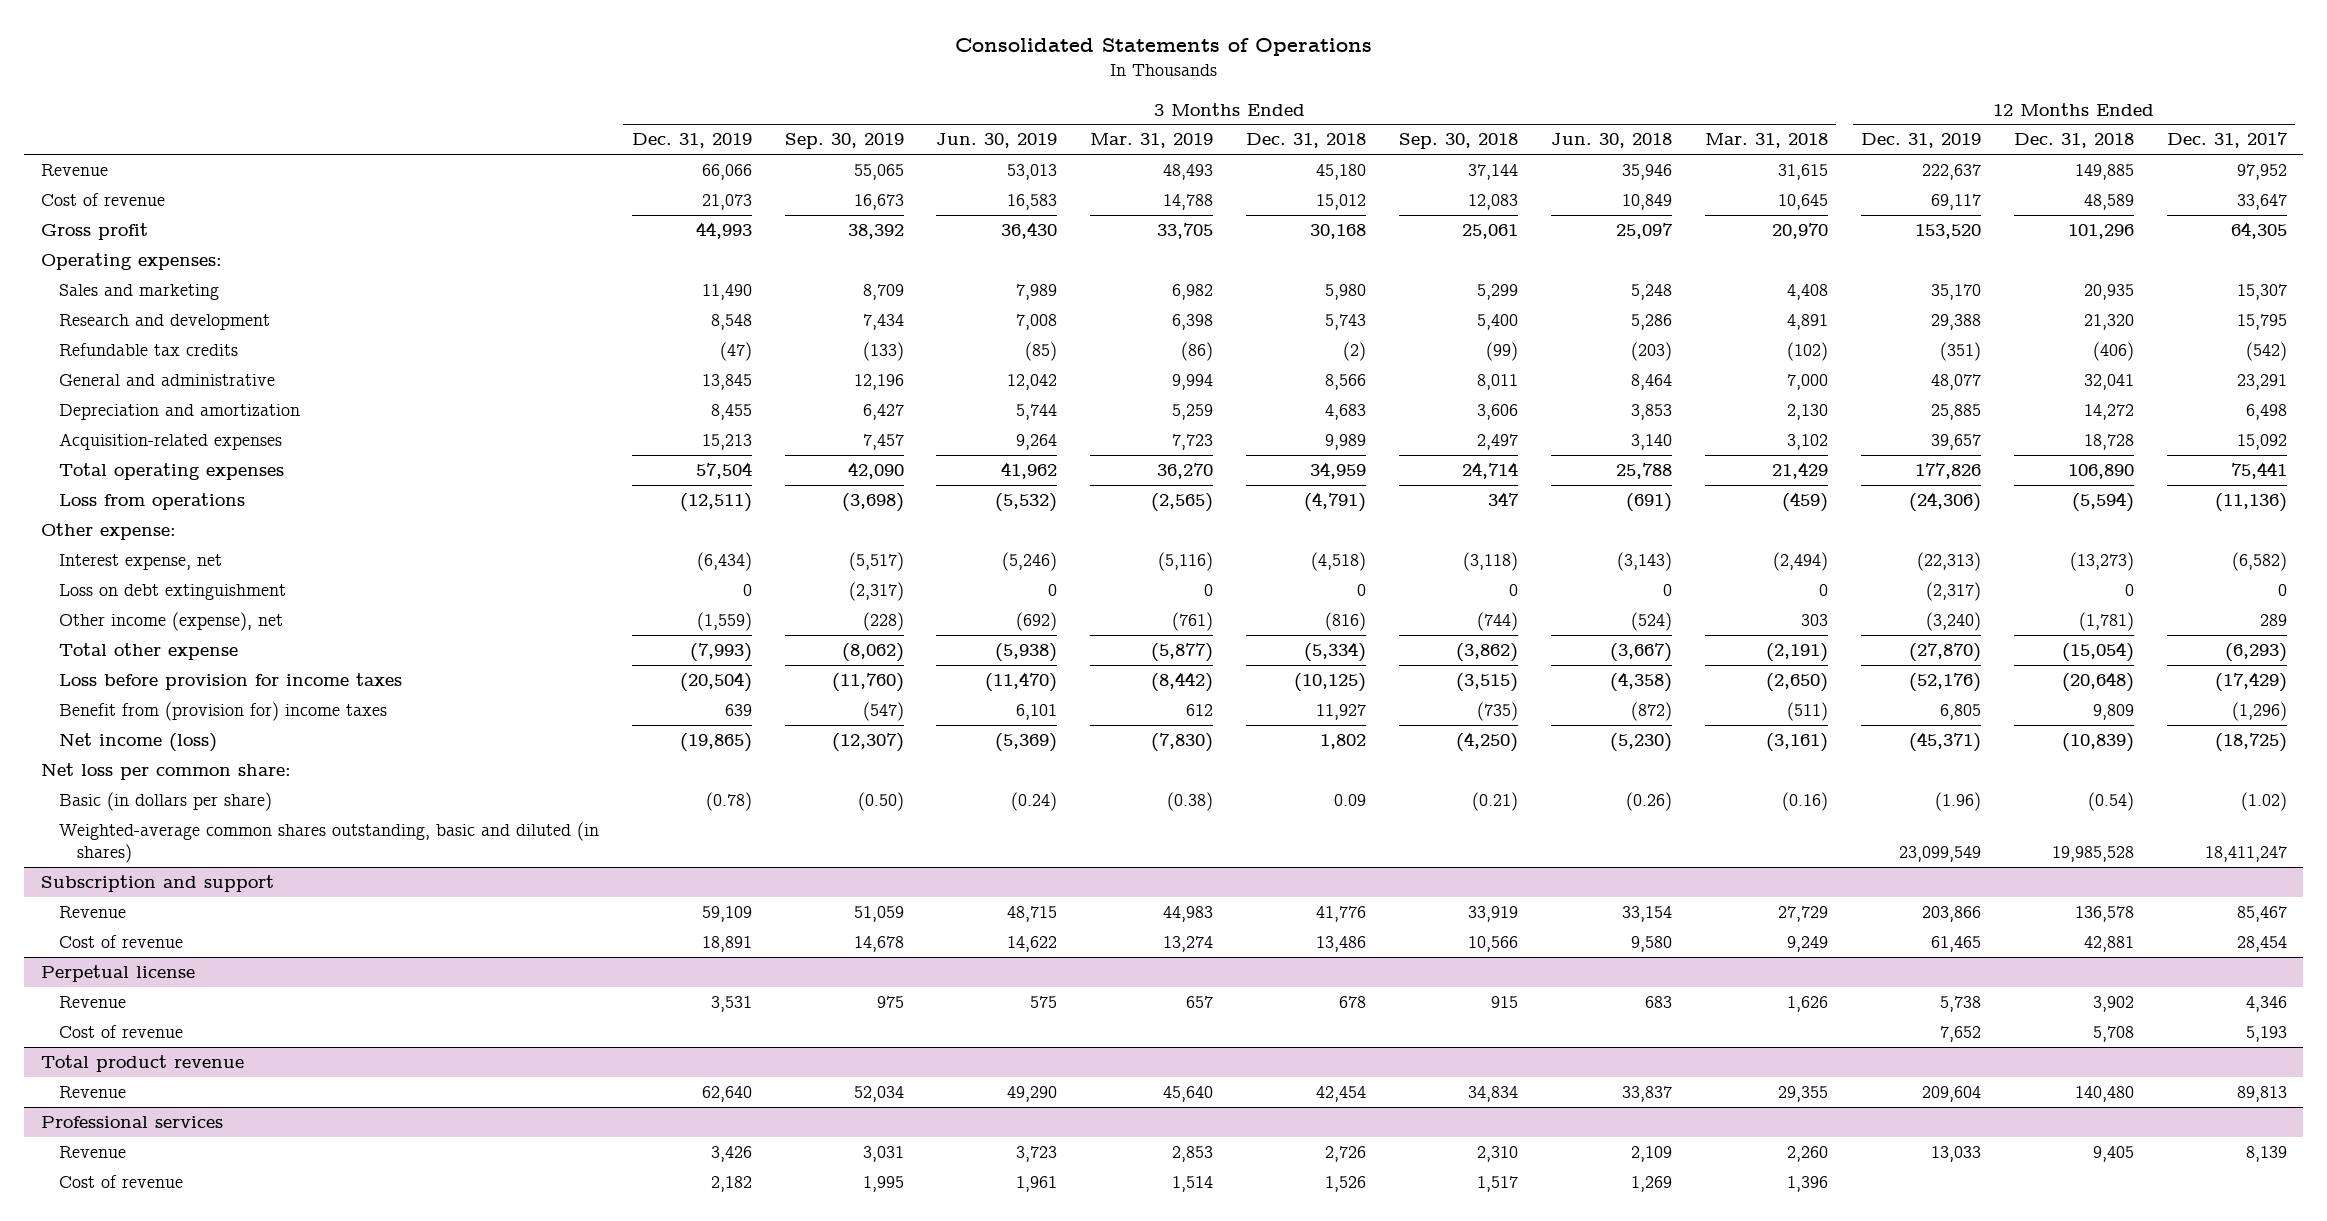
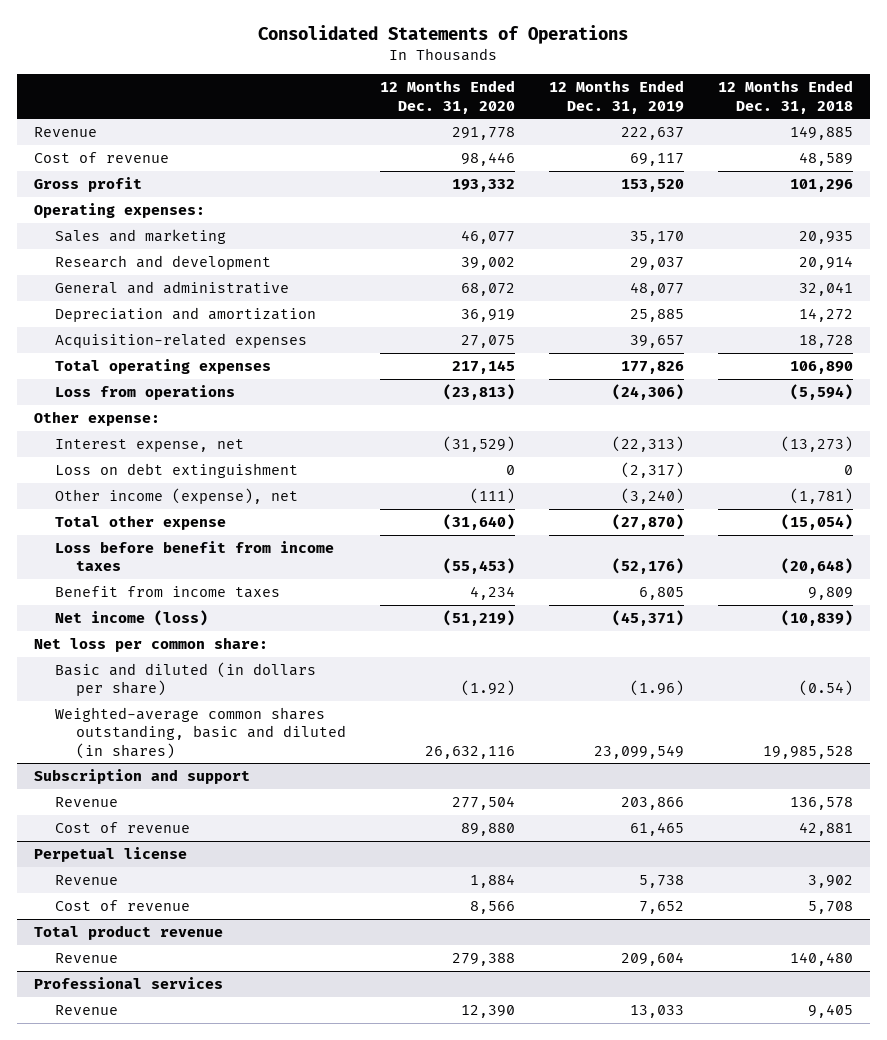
- | 3 Months Ended Dec. 31, 2019 | 3 Months Ended Sep. 30, 2019 | 3 Months Ended Jun. 30, 2019 | 3 Months Ended Mar. 31, 2019 | 3 Months Ended Dec. 31, 2018 | 3 Months Ended Sep. 30, 2018 | 3 Months Ended Jun. 30, 2018 | 3 Months Ended Mar. 31, 2018 | 12 Months Ended Dec. 31, 2019 | 12 Months Ended Dec. 31, 2018 | 12 Months Ended Dec. 31, 2017
+ | 12 Months Ended Dec. 31, 2020 | 12 Months Ended Dec. 31, 2019 | 12 Months Ended Dec. 31, 2018
- Research and development | 8,548 | 7,434 | 7,008 | 6,398 | 5,743 | 5,400 | 5,286 | 4,891 | 29,388 | 21,320 | 15,795
- Refundable tax credits | (47) | (133) | (85) | (86) | (2) | (99) | (203) | (102) | (351) | (406) | (542)
+ Research and development | 39,002 | 29,037 | 20,914
- Loss before provision for income taxes | (20,504) | (11,760) | (11,470) | (8,442) | (10,125) | (3,515) | (4,358) | (2,650) | (52,176) | (20,648) | (17,429)
- Benefit from (provision for) income taxes | 639 | (547) | 6,101 | 612 | 11,927 | (735) | (872) | (511) | 6,805 | 9,809 | (1,296)
+ Loss before benefit from income taxes | (55,453) | (52,176) | (20,648)
+ Benefit from income taxes | 4,234 | 6,805 | 9,809
- Basic (in dollars per share) | (0.78) | (0.50) | (0.24) | (0.38) | 0.09 | (0.21) | (0.26) | (0.16) | (1.96) | (0.54) | (1.02)
+ Basic and diluted (in dollars per share) | (1.92) | (1.96) | (0.54)
@ Professional services
- Cost of revenue | 2,182 | 1,995 | 1,961 | 1,514 | 1,526 | 1,517 | 1,269 | 1,396 | | |

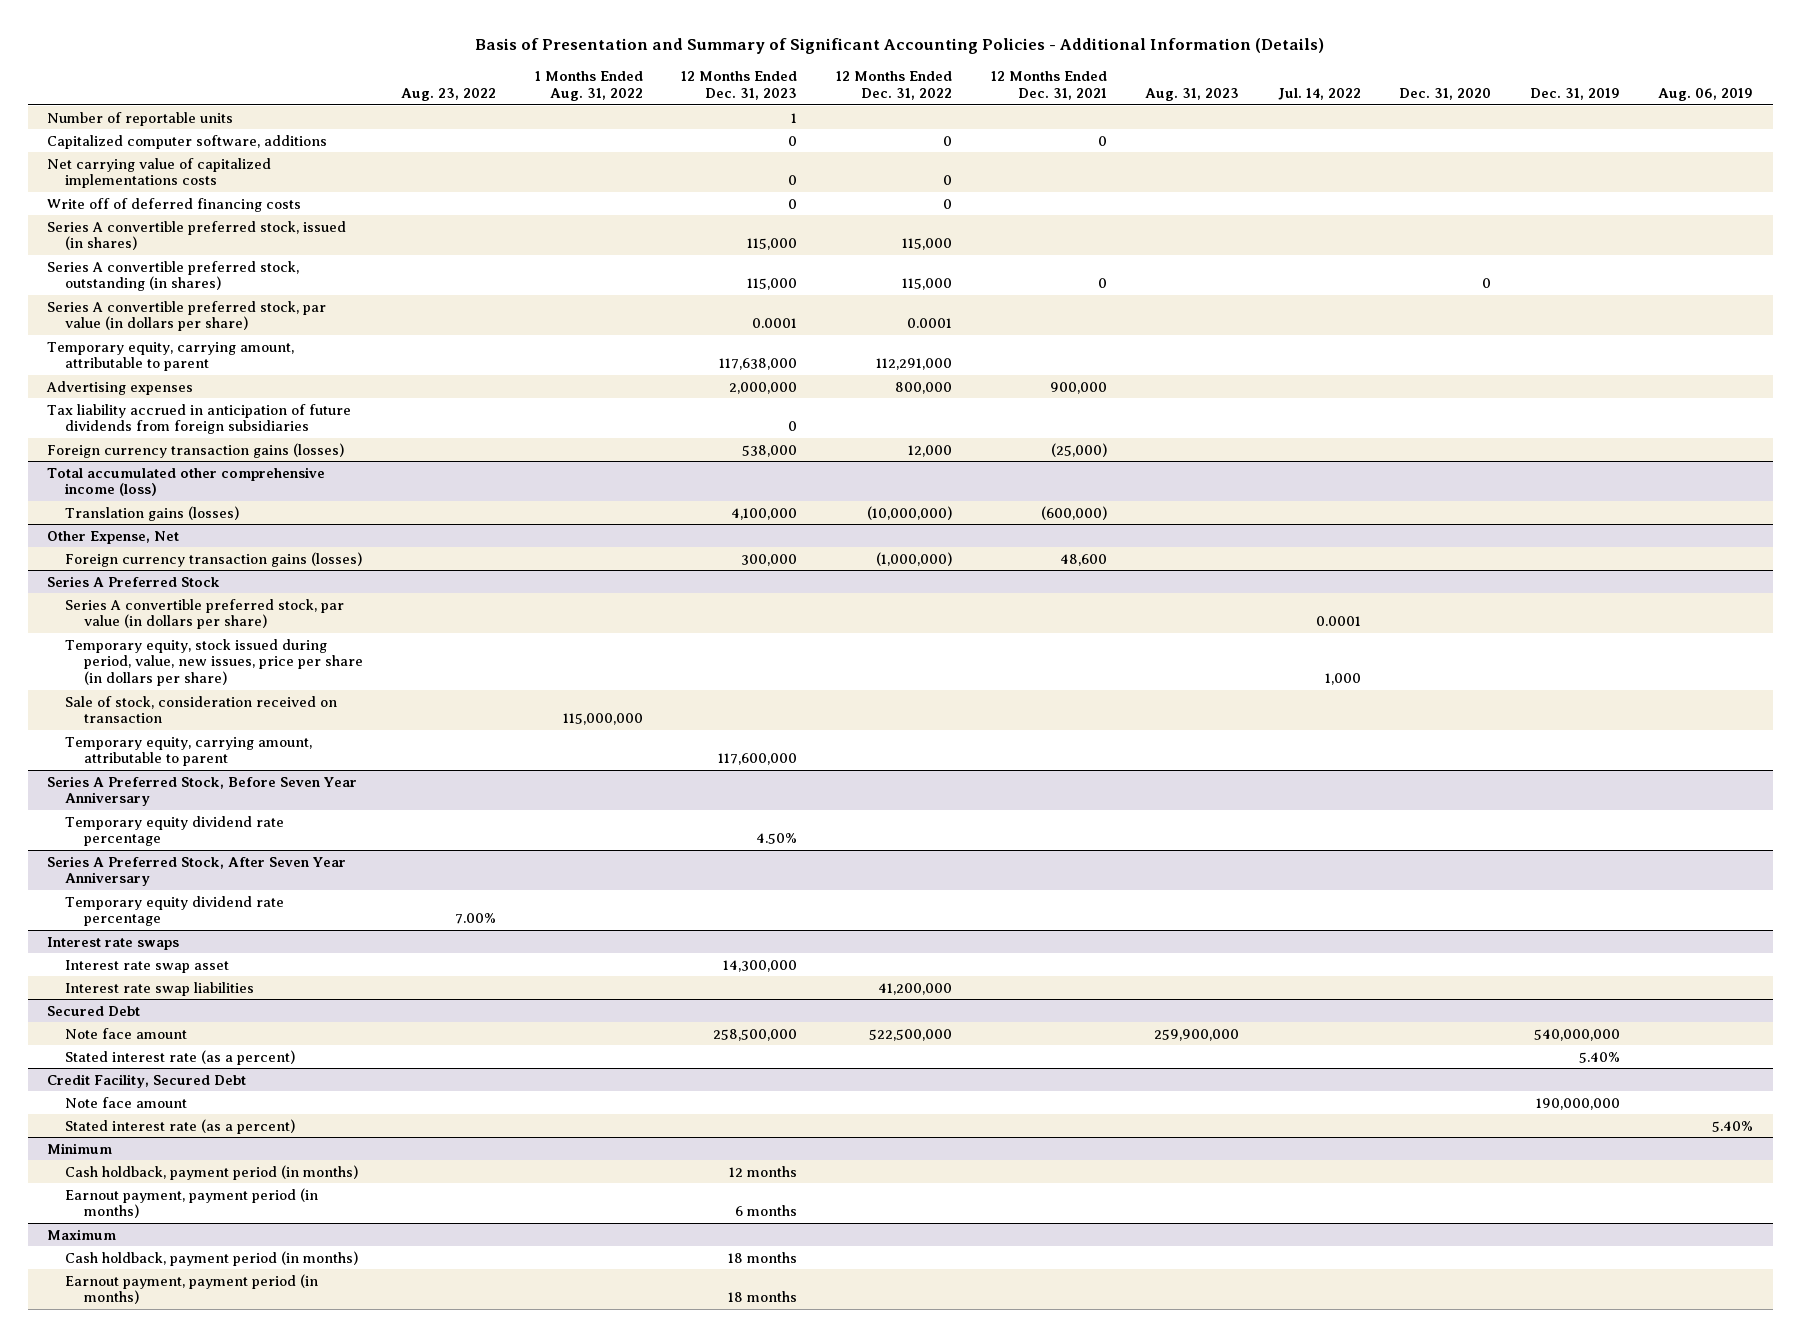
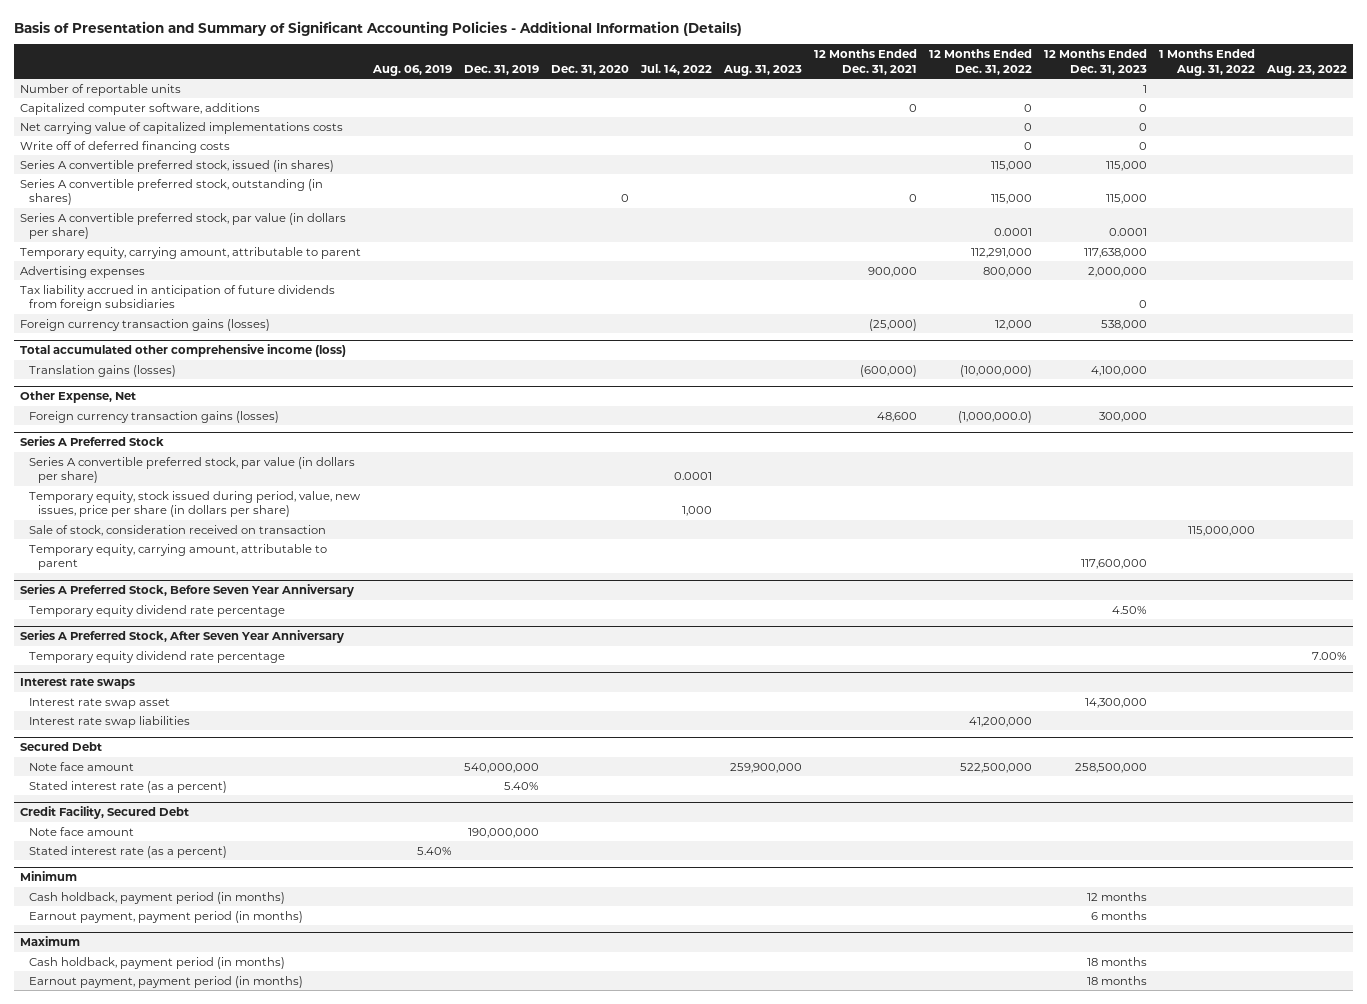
- | Aug. 23, 2022 | 1 Months Ended Aug. 31, 2022 | 12 Months Ended Dec. 31, 2023 | 12 Months Ended Dec. 31, 2022 | 12 Months Ended Dec. 31, 2021 | Aug. 31, 2023 | Jul. 14, 2022 | Dec. 31, 2020 | Dec. 31, 2019 | Aug. 06, 2019
+ | Aug. 06, 2019 | Dec. 31, 2019 | Dec. 31, 2020 | Jul. 14, 2022 | Aug. 31, 2023 | 12 Months Ended Dec. 31, 2021 | 12 Months Ended Dec. 31, 2022 | 12 Months Ended Dec. 31, 2023 | 1 Months Ended Aug. 31, 2022 | Aug. 23, 2022
@ Other Expense, Net
- Foreign currency transaction gains (losses) | | | 300,000 | (1,000,000) | 48,600 | | | | |
+ Foreign currency transaction gains (losses) | | | | | | 48,600 | (1,000,000.0) | 300,000 | |

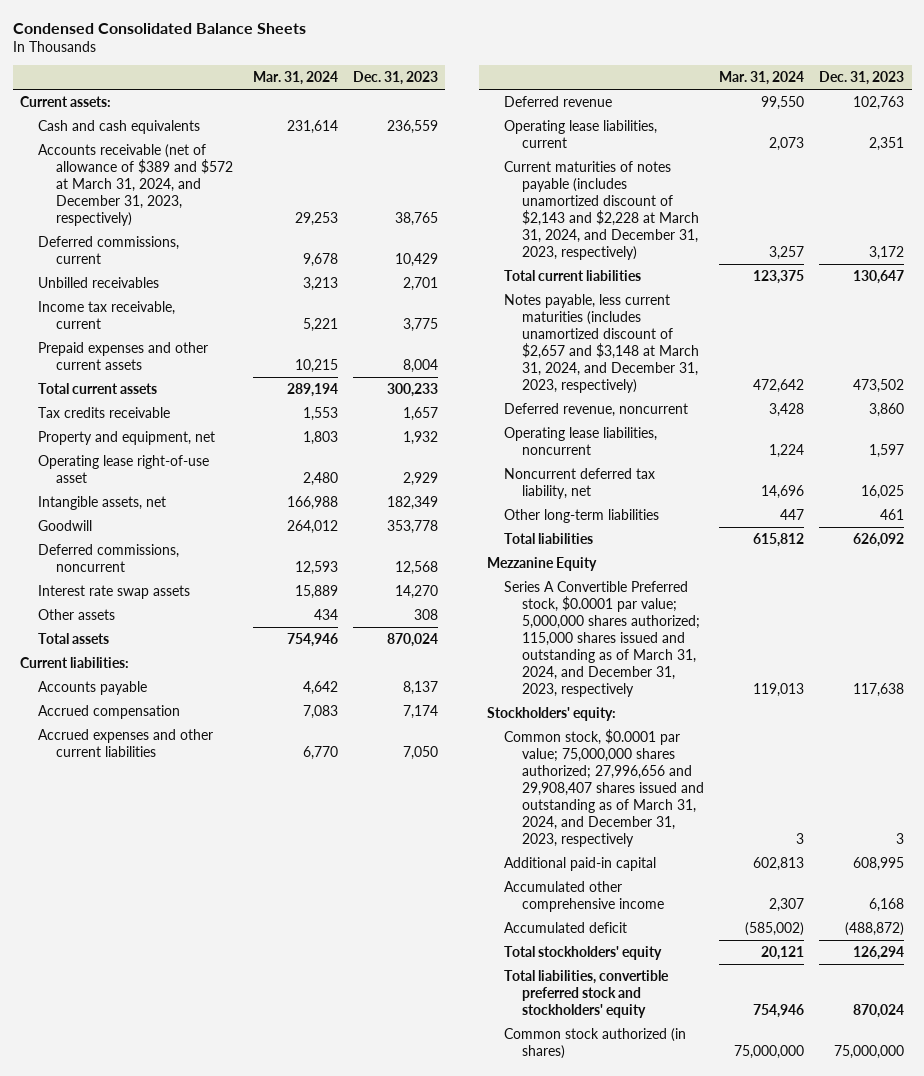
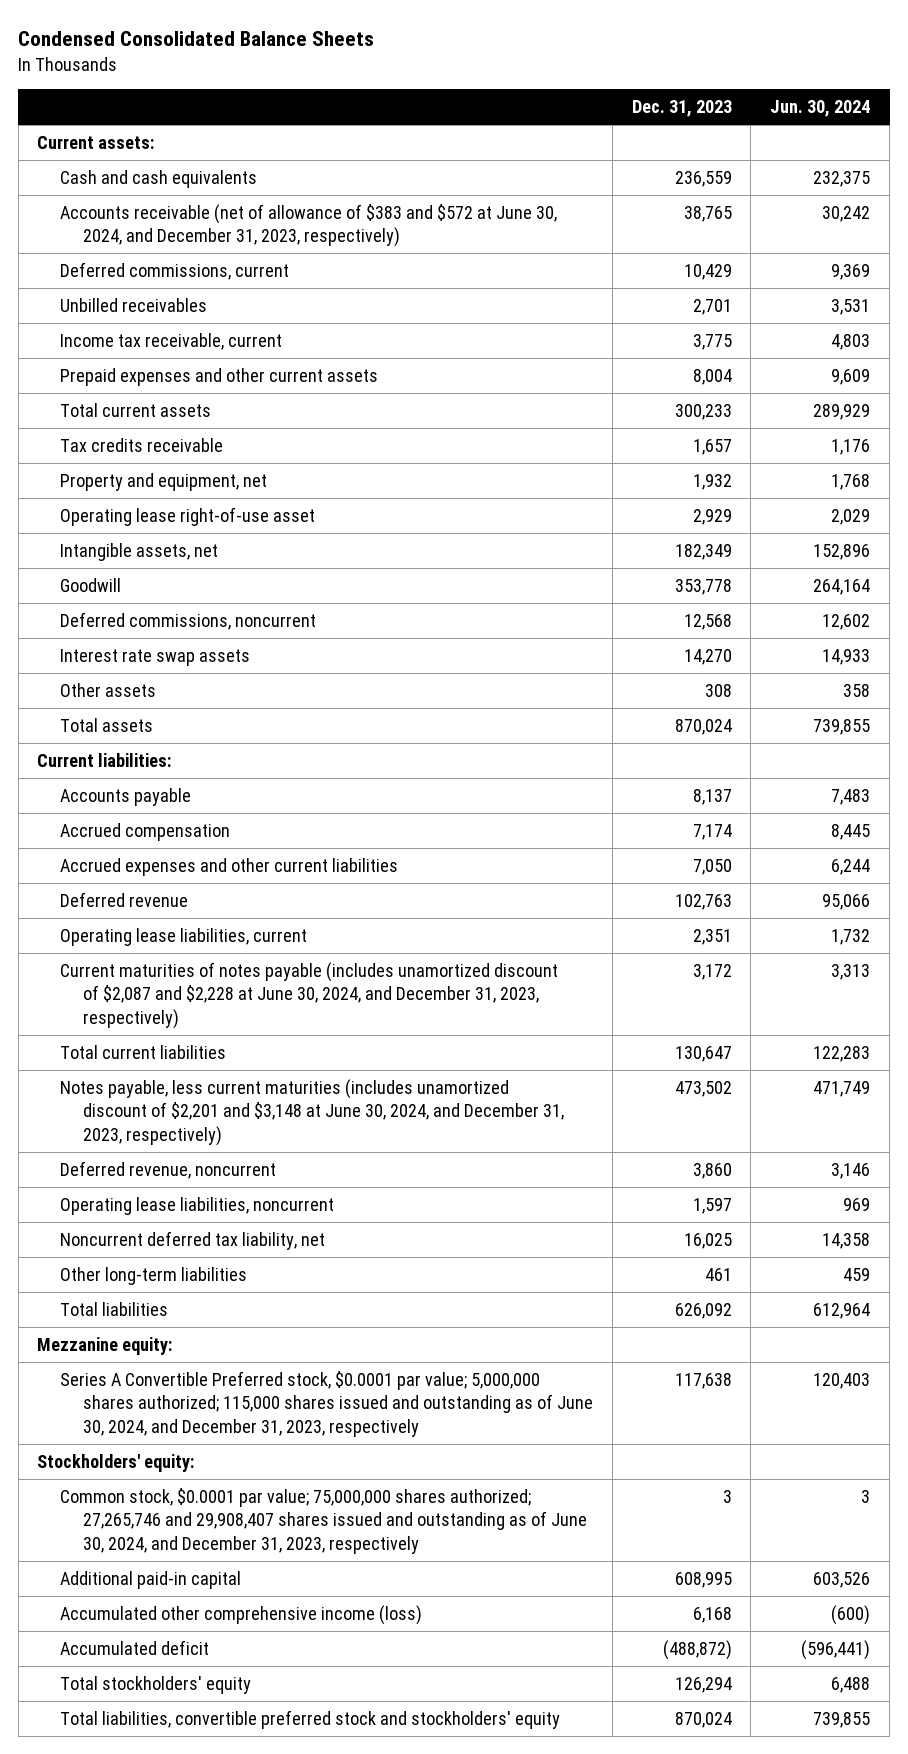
- | Mar. 31, 2024 | Dec. 31, 2023
+ | Dec. 31, 2023 | Jun. 30, 2024
- Accounts receivable (net of allowance of $389 and $572 at March 31, 2024, and December 31, 2023, respectively) | 29,253 | 38,765
+ Accounts receivable (net of allowance of $383 and $572 at June 30, 2024, and December 31, 2023, respectively) | 38,765 | 30,242
- Current maturities of notes payable (includes unamortized discount of $2,143 and $2,228 at March 31, 2024, and December 31, 2023, respectively) | 3,257 | 3,172
+ Current maturities of notes payable (includes unamortized discount of $2,087 and $2,228 at June 30, 2024, and December 31, 2023, respectively) | 3,172 | 3,313
- Notes payable, less current maturities (includes unamortized discount of $2,657 and $3,148 at March 31, 2024, and December 31, 2023, respectively) | 472,642 | 473,502
+ Notes payable, less current maturities (includes unamortized discount of $2,201 and $3,148 at June 30, 2024, and December 31, 2023, respectively) | 473,502 | 471,749
- Mezzanine Equity
- Series A Convertible Preferred stock, $0.0001 par value; 5,000,000 shares authorized; 115,000 shares issued and outstanding as of March 31, 2024, and December 31, 2023, respectively | 119,013 | 117,638
+ Mezzanine equity:
+ Series A Convertible Preferred stock, $0.0001 par value; 5,000,000 shares authorized; 115,000 shares issued and outstanding as of June 30, 2024, and December 31, 2023, respectively | 117,638 | 120,403
- Common stock, $0.0001 par value; 75,000,000 shares authorized; 27,996,656 and 29,908,407 shares issued and outstanding as of March 31, 2024, and December 31, 2023, respectively | 3 | 3
+ Common stock, $0.0001 par value; 75,000,000 shares authorized; 27,265,746 and 29,908,407 shares issued and outstanding as of June 30, 2024, and December 31, 2023, respectively | 3 | 3
- Accumulated other comprehensive income | 2,307 | 6,168
+ Accumulated other comprehensive income (loss) | 6,168 | (600)
- Common stock authorized (in shares) | 75,000,000 | 75,000,000

